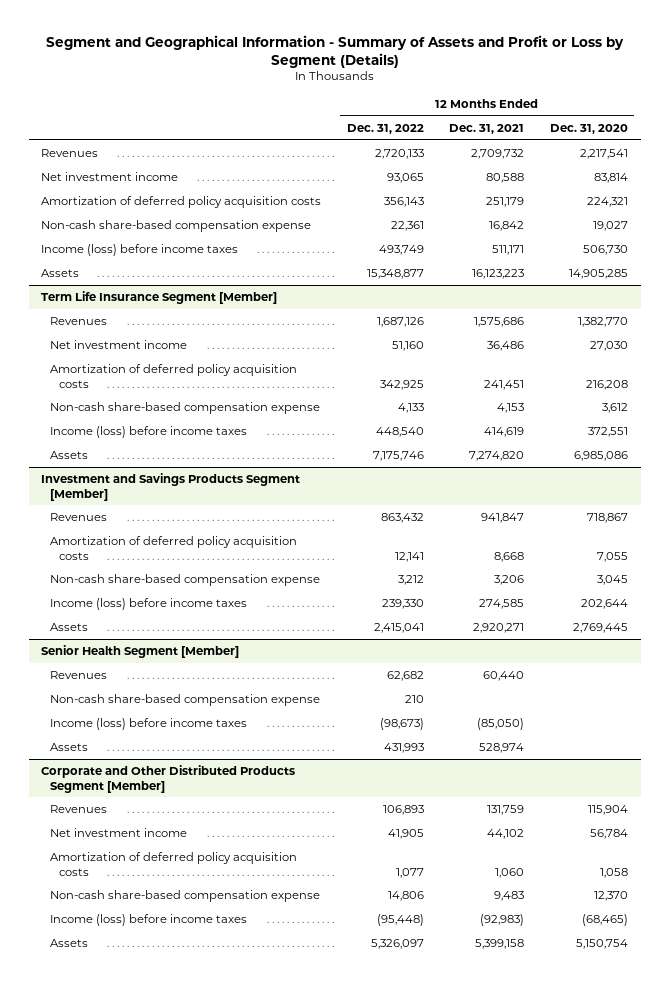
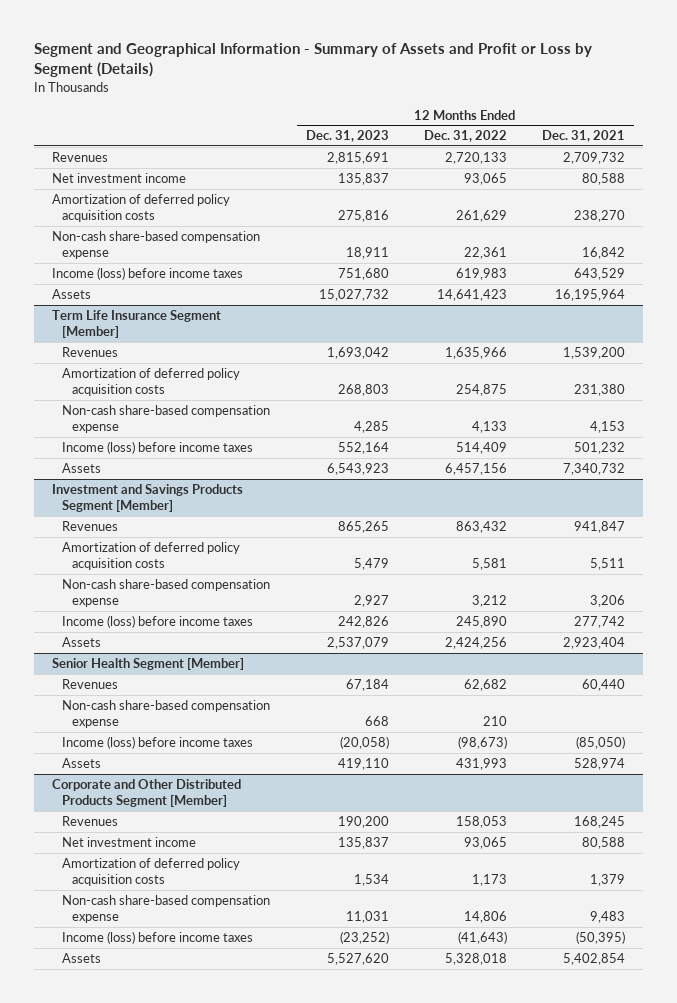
- | 12 Months Ended Dec. 31, 2022 | 12 Months Ended Dec. 31, 2021 | 12 Months Ended Dec. 31, 2020
+ | 12 Months Ended Dec. 31, 2023 | 12 Months Ended Dec. 31, 2022 | 12 Months Ended Dec. 31, 2021
- Amortization of deferred policy acquisition costs | 356,143 | 251,179 | 224,321
+ Amortization of deferred policy acquisition costs | 275,816 | 261,629 | 238,270
- Income (loss) before income taxes | 493,749 | 511,171 | 506,730
- Assets | 15,348,877 | 16,123,223 | 14,905,285
+ Income (loss) before income taxes | 751,680 | 619,983 | 643,529
+ Assets | 15,027,732 | 14,641,423 | 16,195,964
@ Term Life Insurance Segment [Member]
- Revenues | 1,687,126 | 1,575,686 | 1,382,770
- Net investment income | 51,160 | 36,486 | 27,030
- Amortization of deferred policy acquisition costs | 342,925 | 241,451 | 216,208
+ Revenues | 1,693,042 | 1,635,966 | 1,539,200
+ Amortization of deferred policy acquisition costs | 268,803 | 254,875 | 231,380
- Income (loss) before income taxes | 448,540 | 414,619 | 372,551
- Assets | 7,175,746 | 7,274,820 | 6,985,086
+ Income (loss) before income taxes | 552,164 | 514,409 | 501,232
+ Assets | 6,543,923 | 6,457,156 | 7,340,732
@ Investment and Savings Products Segment [Member]
- Amortization of deferred policy acquisition costs | 12,141 | 8,668 | 7,055
+ Amortization of deferred policy acquisition costs | 5,479 | 5,581 | 5,511
- Income (loss) before income taxes | 239,330 | 274,585 | 202,644
- Assets | 2,415,041 | 2,920,271 | 2,769,445
+ Income (loss) before income taxes | 242,826 | 245,890 | 277,742
+ Assets | 2,537,079 | 2,424,256 | 2,923,404
@ Corporate and Other Distributed Products Segment [Member]
- Revenues | 106,893 | 131,759 | 115,904
- Net investment income | 41,905 | 44,102 | 56,784
- Amortization of deferred policy acquisition costs | 1,077 | 1,060 | 1,058
+ Revenues | 190,200 | 158,053 | 168,245
+ Net investment income | 135,837 | 93,065 | 80,588
+ Amortization of deferred policy acquisition costs | 1,534 | 1,173 | 1,379
- Income (loss) before income taxes | (95,448) | (92,983) | (68,465)
- Assets | 5,326,097 | 5,399,158 | 5,150,754
+ Income (loss) before income taxes | (23,252) | (41,643) | (50,395)
+ Assets | 5,527,620 | 5,328,018 | 5,402,854

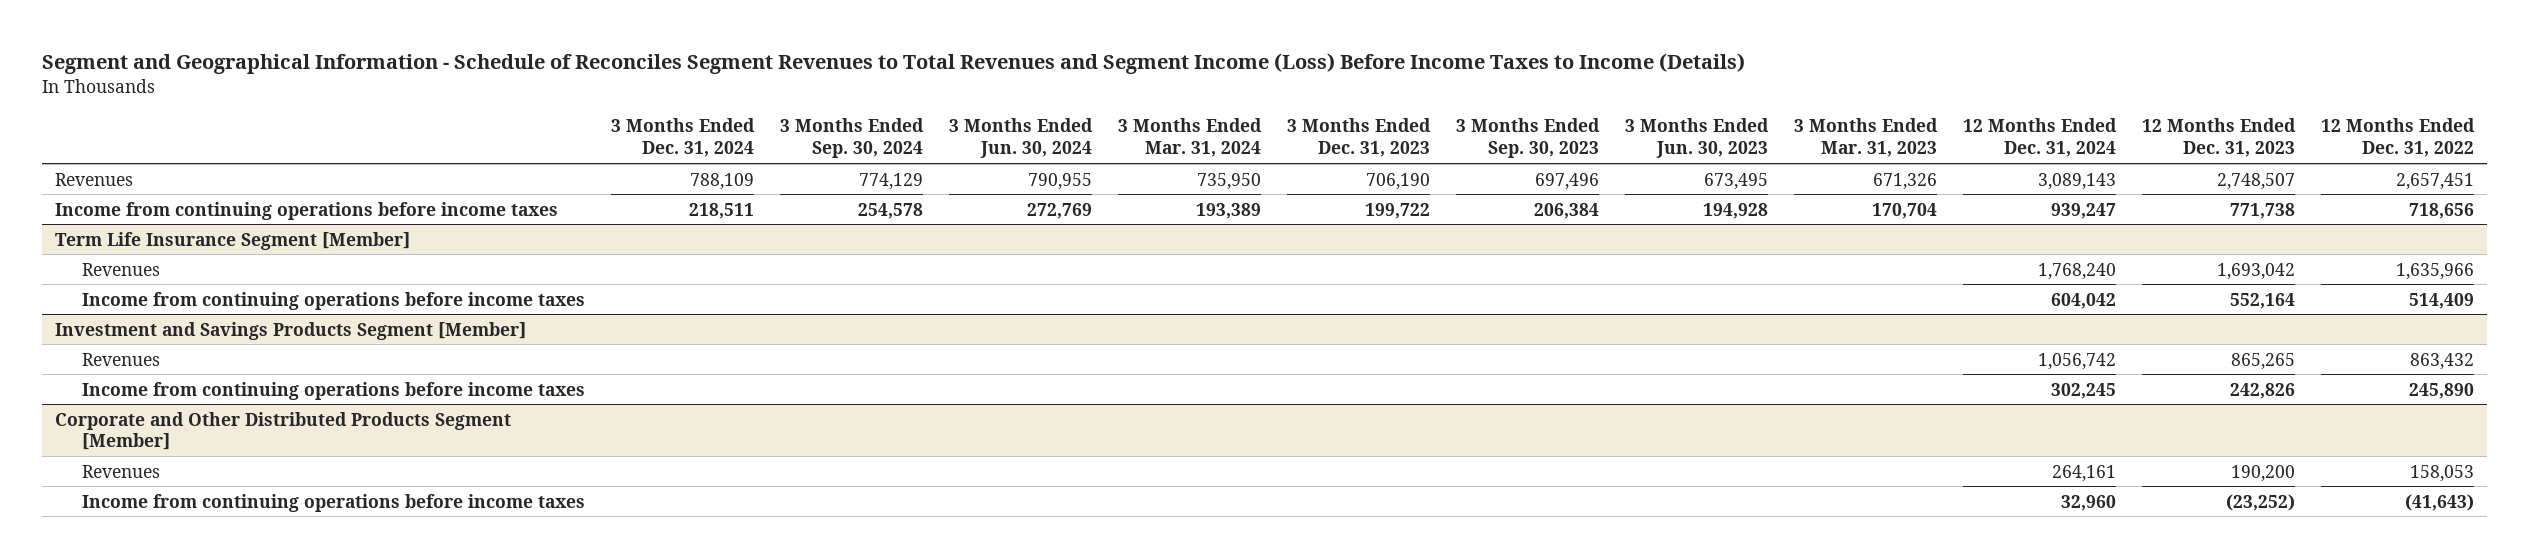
- Segment and Geographical Information - Summary of Assets and Profit or Loss by Segment (Details)
+ Segment and Geographical Information - Schedule of Reconciles Segment Revenues to Total Revenues and Segment Income (Loss) Before Income Taxes to Income (Details)
- | 12 Months Ended Dec. 31, 2023 | 12 Months Ended Dec. 31, 2022 | 12 Months Ended Dec. 31, 2021
+ | 3 Months Ended Dec. 31, 2024 | 3 Months Ended Sep. 30, 2024 | 3 Months Ended Jun. 30, 2024 | 3 Months Ended Mar. 31, 2024 | 3 Months Ended Dec. 31, 2023 | 3 Months Ended Sep. 30, 2023 | 3 Months Ended Jun. 30, 2023 | 3 Months Ended Mar. 31, 2023 | 12 Months Ended Dec. 31, 2024 | 12 Months Ended Dec. 31, 2023 | 12 Months Ended Dec. 31, 2022
- Revenues | 2,815,691 | 2,720,133 | 2,709,732
- Net investment income | 135,837 | 93,065 | 80,588
- Amortization of deferred policy acquisition costs | 275,816 | 261,629 | 238,270
- Non-cash share-based compensation expense | 18,911 | 22,361 | 16,842
- Income (loss) before income taxes | 751,680 | 619,983 | 643,529
- Assets | 15,027,732 | 14,641,423 | 16,195,964
+ Revenues | 788,109 | 774,129 | 790,955 | 735,950 | 706,190 | 697,496 | 673,495 | 671,326 | 3,089,143 | 2,748,507 | 2,657,451
+ Income from continuing operations before income taxes | 218,511 | 254,578 | 272,769 | 193,389 | 199,722 | 206,384 | 194,928 | 170,704 | 939,247 | 771,738 | 718,656
@ Term Life Insurance Segment [Member]
- Amortization of deferred policy acquisition costs | 268,803 | 254,875 | 231,380
- Non-cash share-based compensation expense | 4,285 | 4,133 | 4,153
- Income (loss) before income taxes | 552,164 | 514,409 | 501,232
- Assets | 6,543,923 | 6,457,156 | 7,340,732
+ Income from continuing operations before income taxes | | | | | | | | | 604,042 | 552,164 | 514,409
@ Investment and Savings Products Segment [Member]
- Amortization of deferred policy acquisition costs | 5,479 | 5,581 | 5,511
- Non-cash share-based compensation expense | 2,927 | 3,212 | 3,206
- Income (loss) before income taxes | 242,826 | 245,890 | 277,742
- Assets | 2,537,079 | 2,424,256 | 2,923,404
- Senior Health Segment [Member]
- Revenues | 67,184 | 62,682 | 60,440
- Non-cash share-based compensation expense | 668 | 210 |
- Income (loss) before income taxes | (20,058) | (98,673) | (85,050)
- Assets | 419,110 | 431,993 | 528,974
@ Investment and Savings Products Segment [Member]
+ Income from continuing operations before income taxes | | | | | | | | | 302,245 | 242,826 | 245,890
@ Corporate and Other Distributed Products Segment [Member]
- Net investment income | 135,837 | 93,065 | 80,588
- Amortization of deferred policy acquisition costs | 1,534 | 1,173 | 1,379
- Non-cash share-based compensation expense | 11,031 | 14,806 | 9,483
- Income (loss) before income taxes | (23,252) | (41,643) | (50,395)
- Assets | 5,527,620 | 5,328,018 | 5,402,854
+ Income from continuing operations before income taxes | | | | | | | | | 32,960 | (23,252) | (41,643)

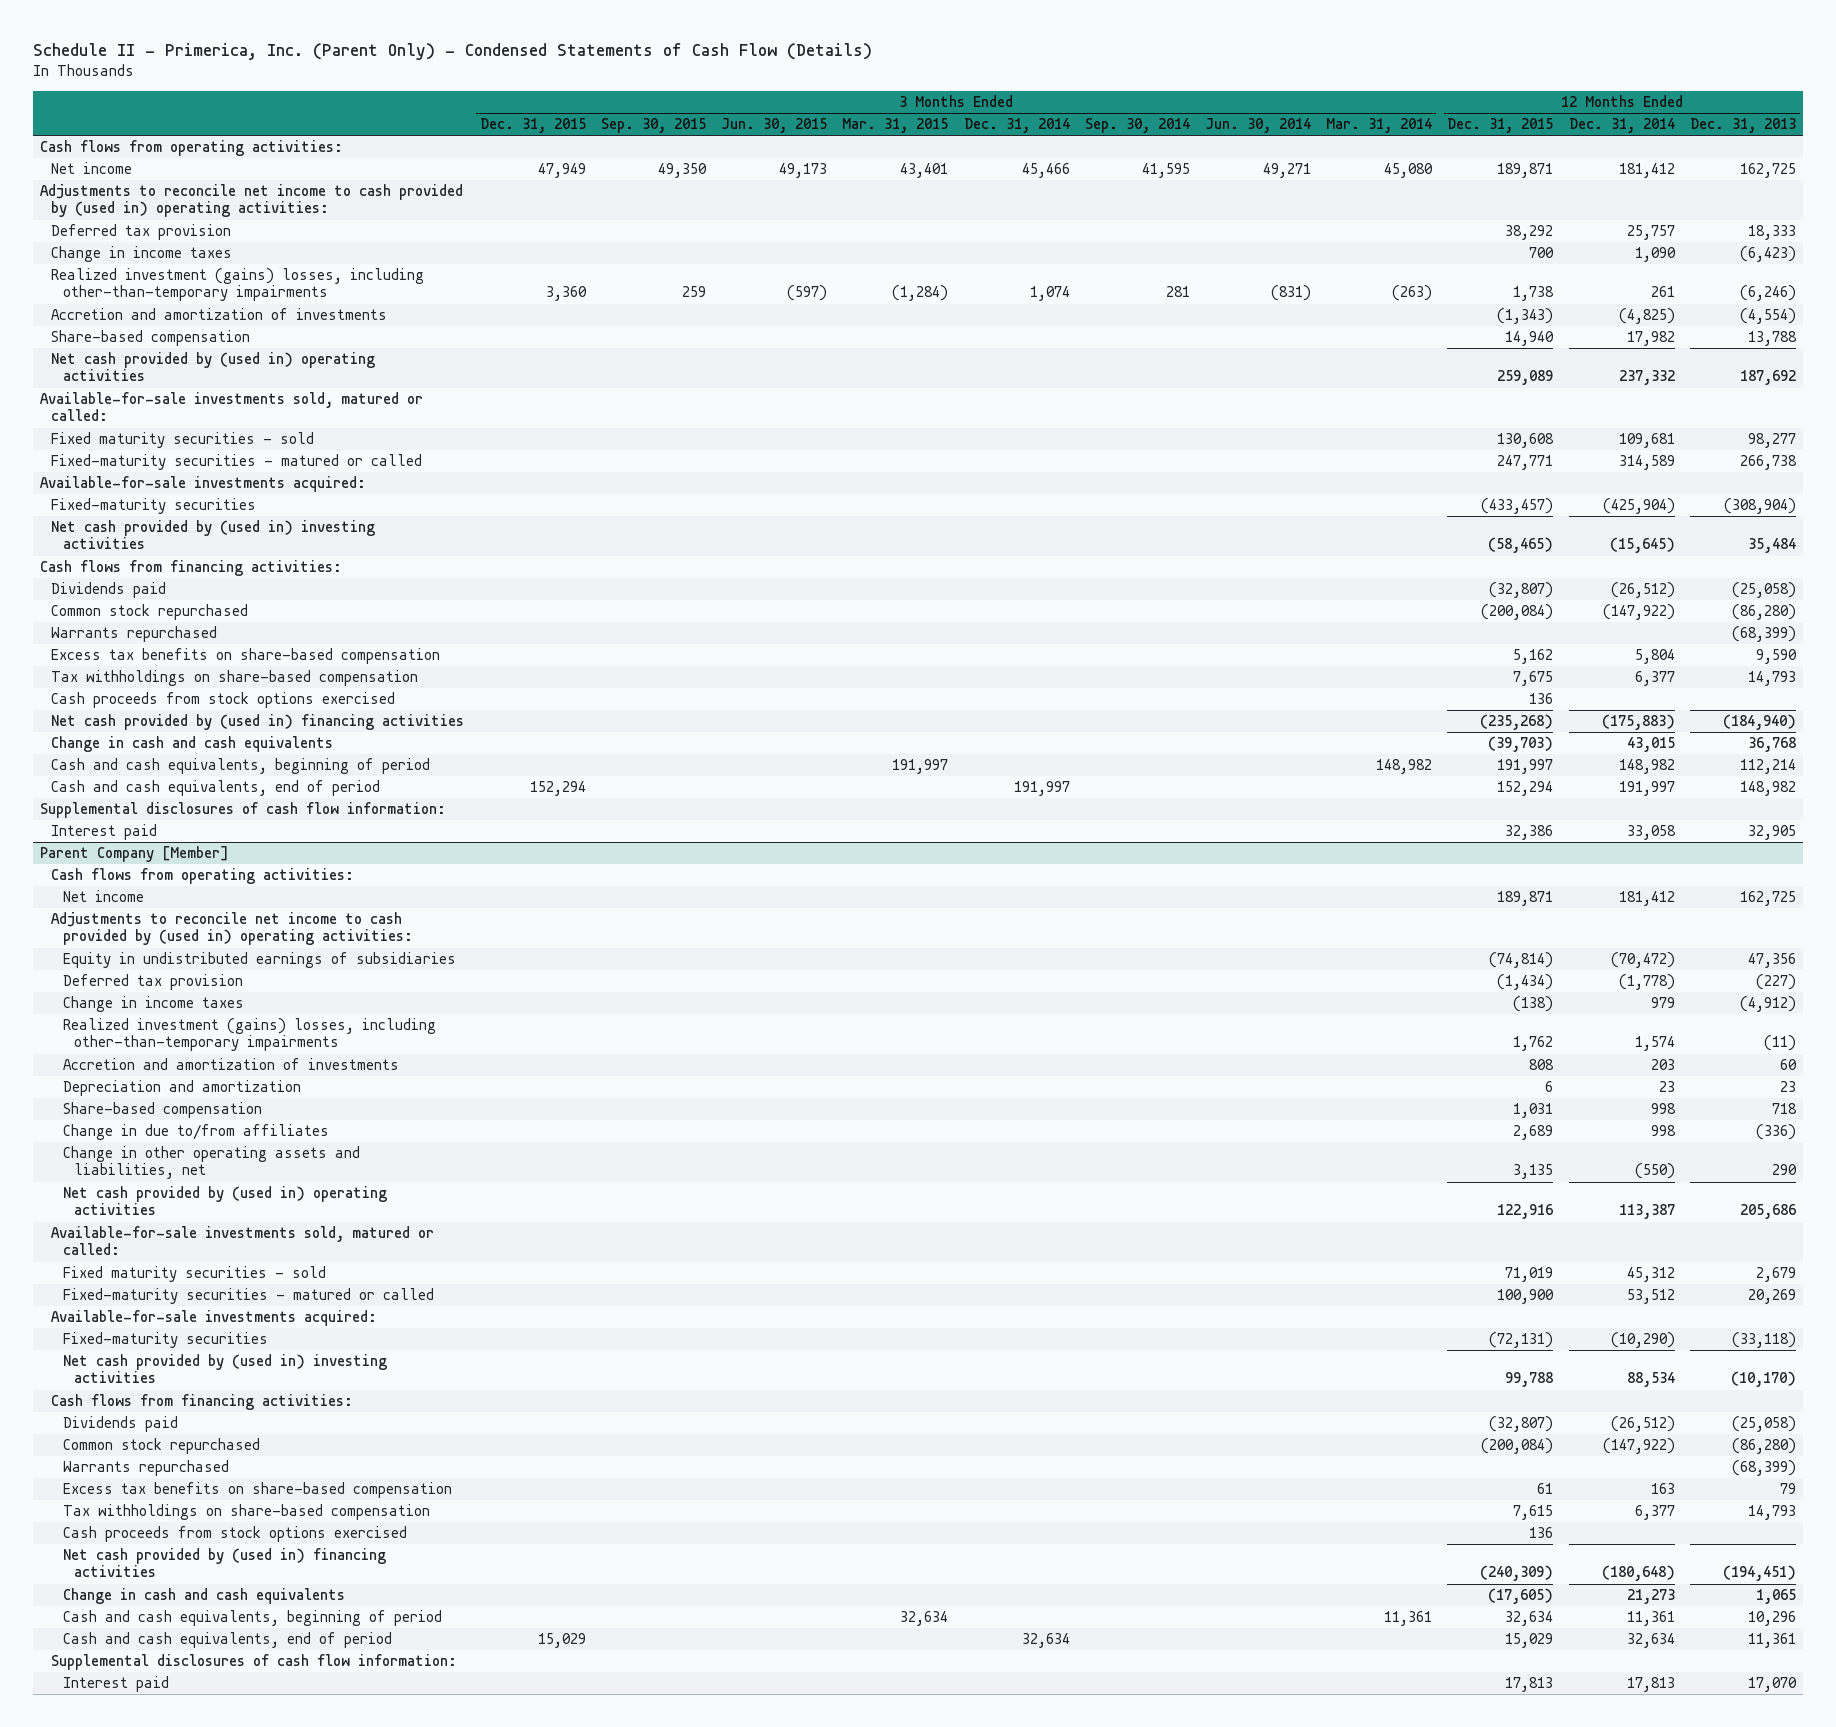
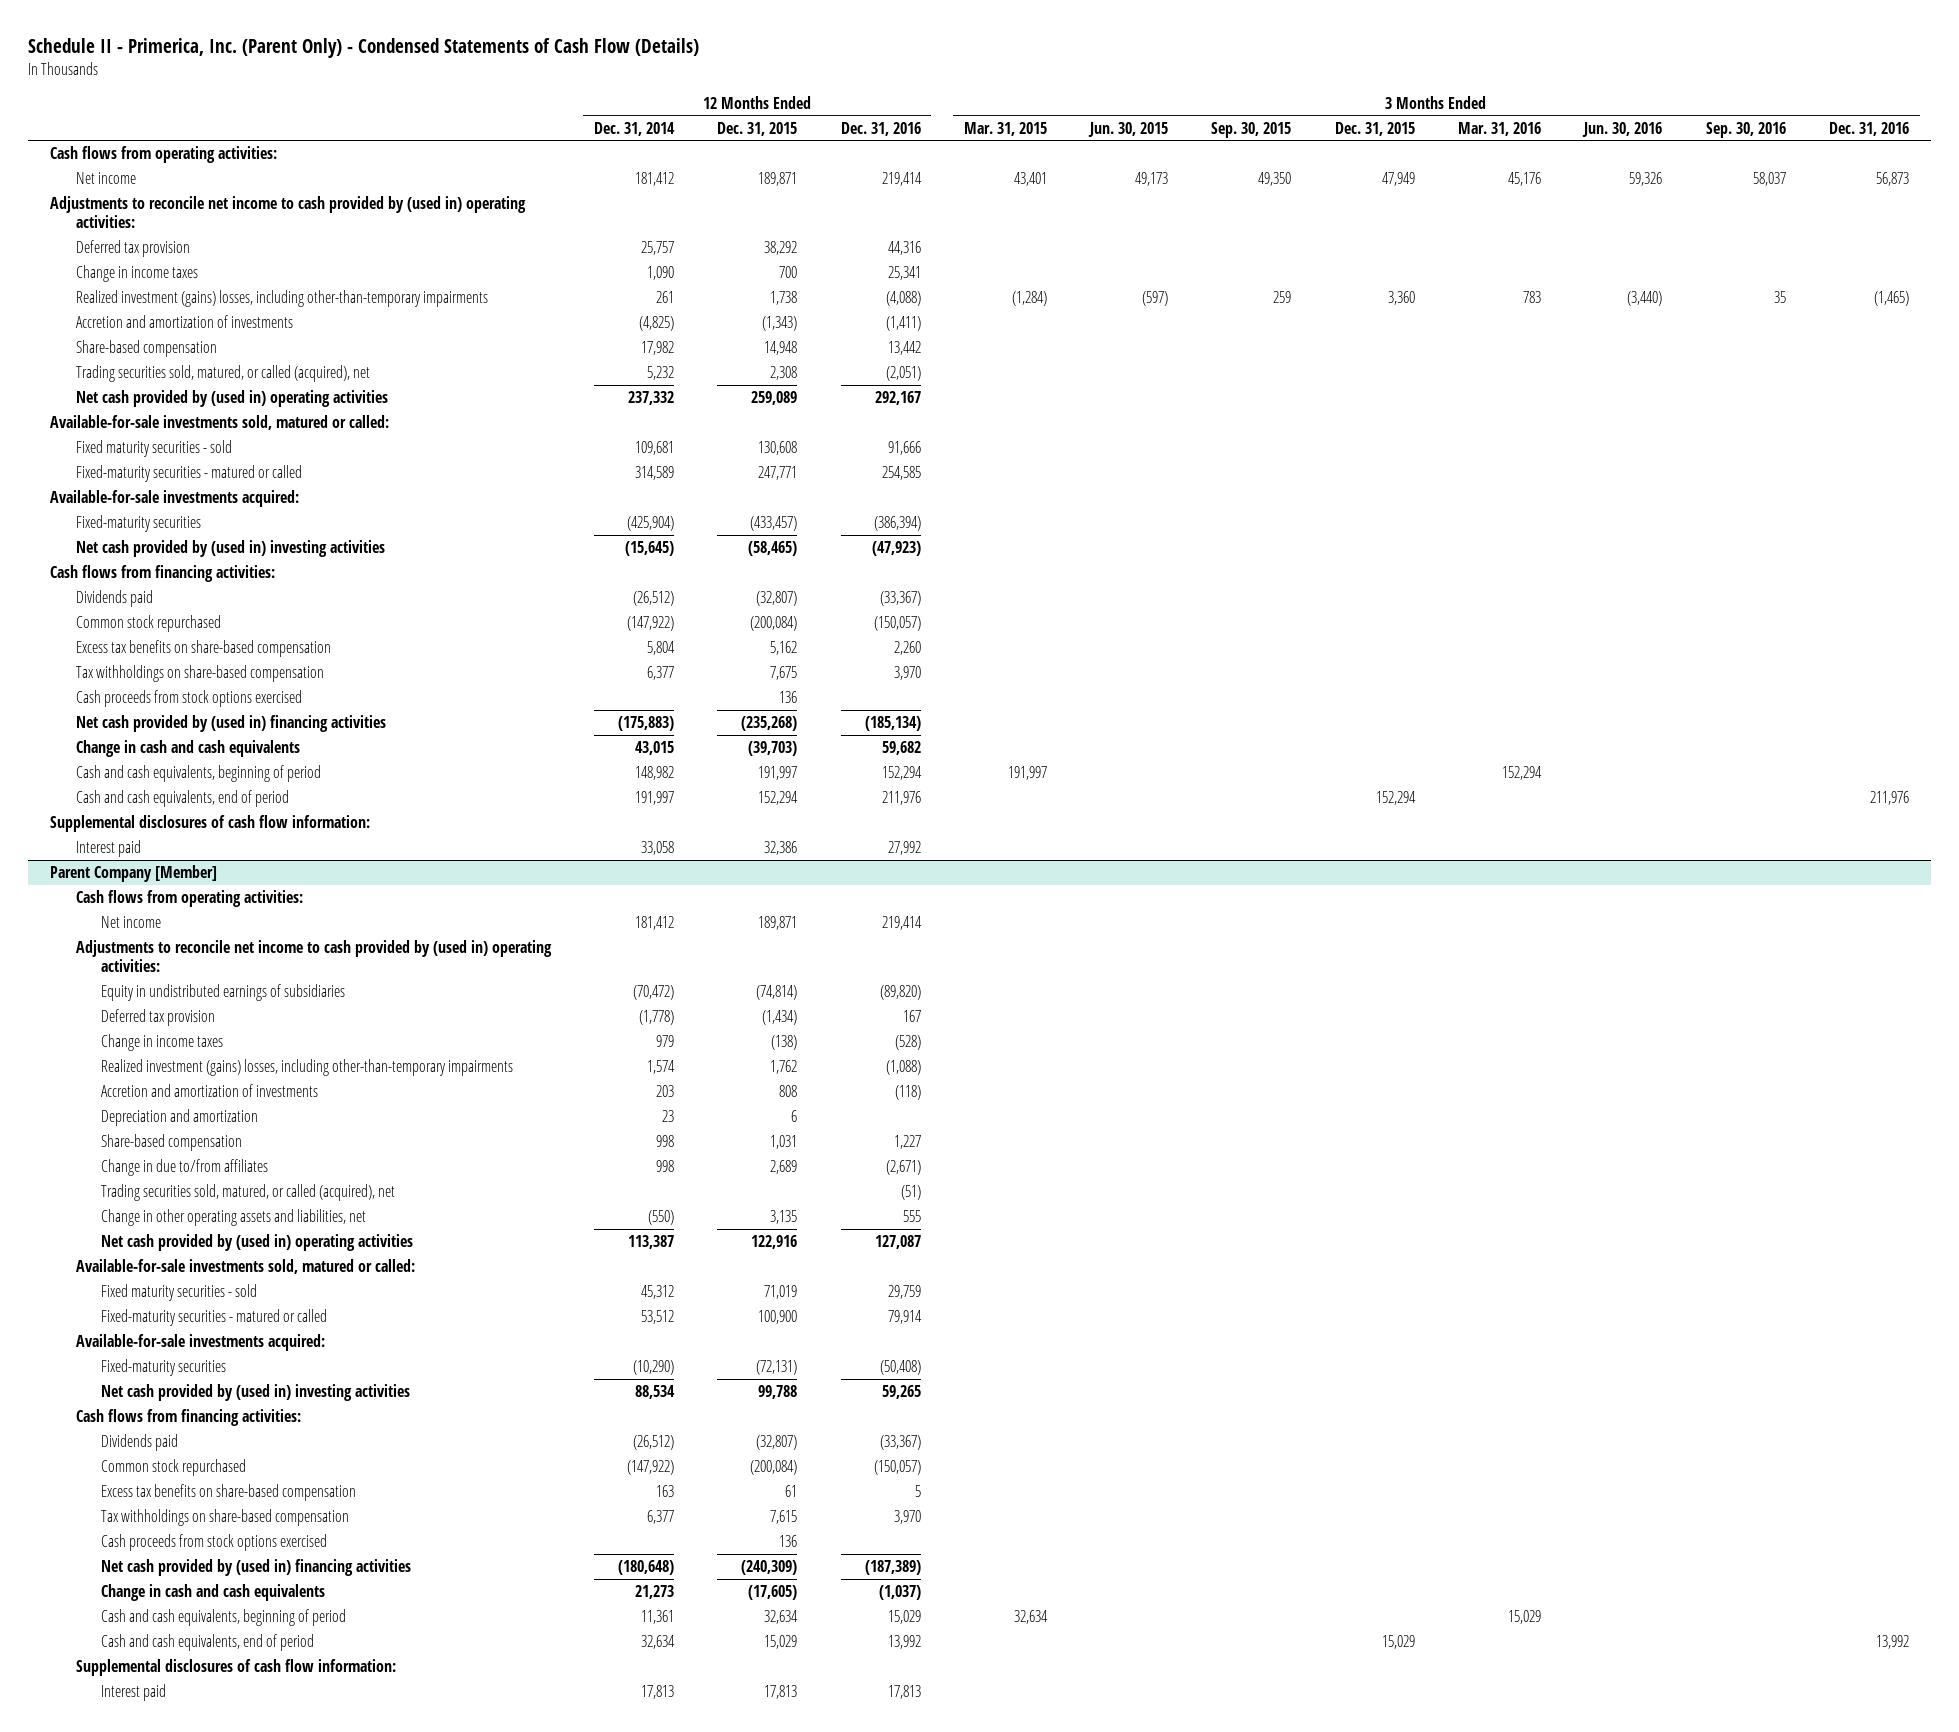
- | 3 Months Ended Dec. 31, 2015 | 3 Months Ended Sep. 30, 2015 | 3 Months Ended Jun. 30, 2015 | 3 Months Ended Mar. 31, 2015 | 3 Months Ended Dec. 31, 2014 | 3 Months Ended Sep. 30, 2014 | 3 Months Ended Jun. 30, 2014 | 3 Months Ended Mar. 31, 2014 | 12 Months Ended Dec. 31, 2015 | 12 Months Ended Dec. 31, 2014 | 12 Months Ended Dec. 31, 2013
+ | 12 Months Ended Dec. 31, 2014 | 12 Months Ended Dec. 31, 2015 | 12 Months Ended Dec. 31, 2016 | 3 Months Ended Mar. 31, 2015 | 3 Months Ended Jun. 30, 2015 | 3 Months Ended Sep. 30, 2015 | 3 Months Ended Dec. 31, 2015 | 3 Months Ended Mar. 31, 2016 | 3 Months Ended Jun. 30, 2016 | 3 Months Ended Sep. 30, 2016 | 3 Months Ended Dec. 31, 2016
- Share-based compensation | | | | | | | | | 14,940 | 17,982 | 13,788
+ Share-based compensation | 17,982 | 14,948 | 13,442 | | | | | | | |
+ Trading securities sold, matured, or called (acquired), net | 5,232 | 2,308 | (2,051) | | | | | | | |
- Warrants repurchased | | | | | | | | | | | (68,399)
@ Parent Company [Member]
+ Trading securities sold, matured, or called (acquired), net | | | (51) | | | | | | | |
- Warrants repurchased | | | | | | | | | | | (68,399)

